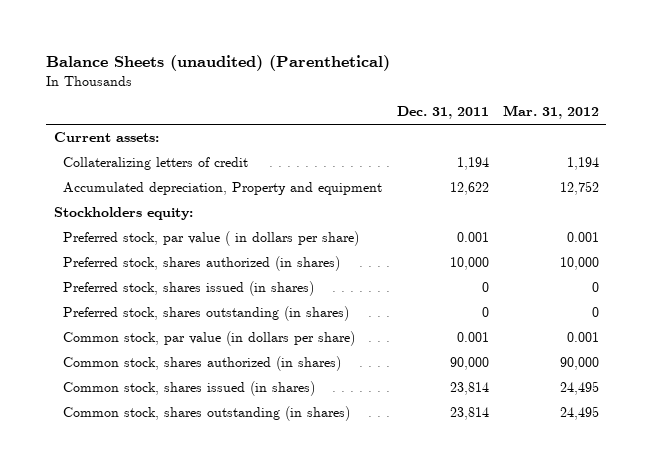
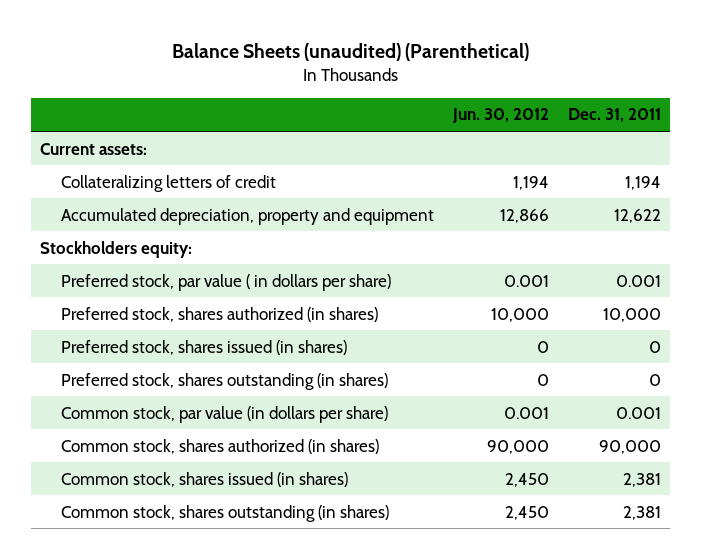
- | Dec. 31, 2011 | Mar. 31, 2012
+ | Jun. 30, 2012 | Dec. 31, 2011
- Accumulated depreciation, Property and equipment | 12,622 | 12,752
+ Accumulated depreciation, property and equipment | 12,866 | 12,622
- Common stock, shares issued (in shares) | 23,814 | 24,495
- Common stock, shares outstanding (in shares) | 23,814 | 24,495
+ Common stock, shares issued (in shares) | 2,450 | 2,381
+ Common stock, shares outstanding (in shares) | 2,450 | 2,381

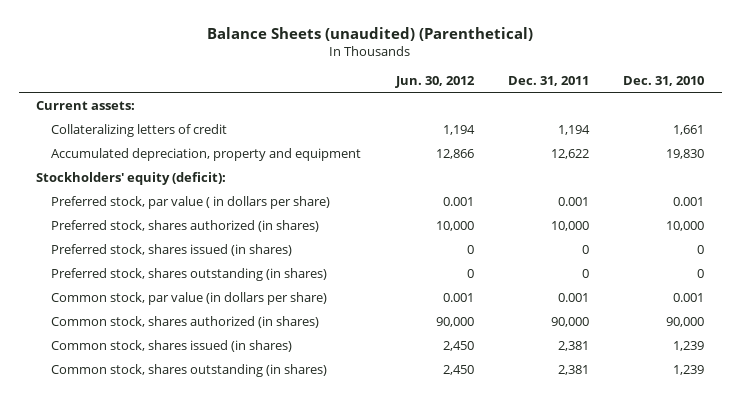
- | Jun. 30, 2012 | Dec. 31, 2011
+ | Jun. 30, 2012 | Dec. 31, 2011 | Dec. 31, 2010
- Stockholders equity:
+ Stockholders' equity (deficit):

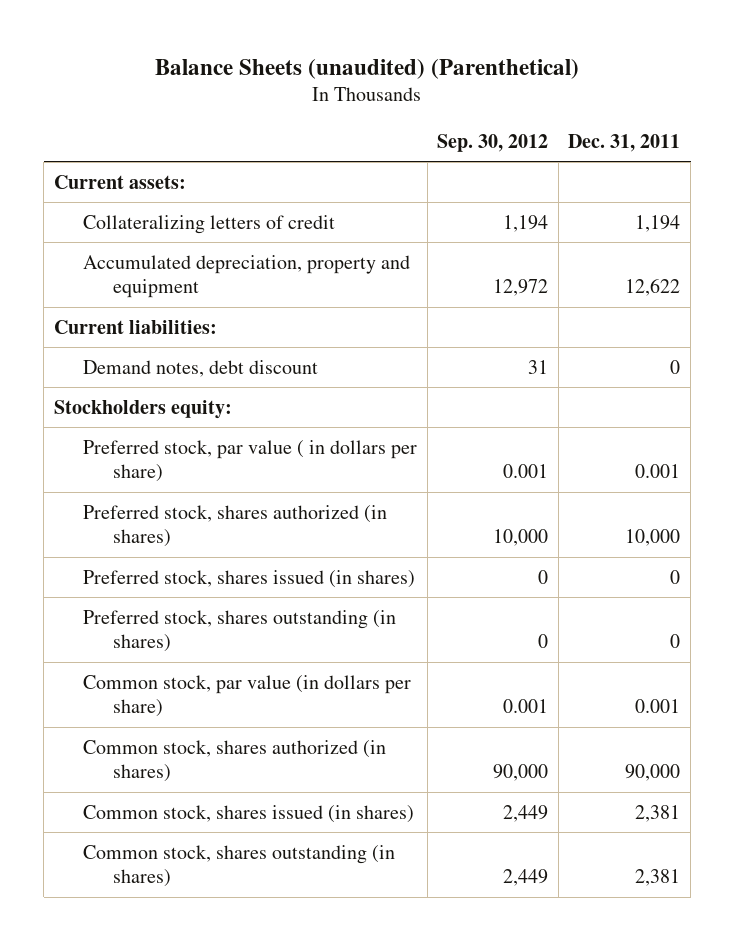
- | Jun. 30, 2012 | Dec. 31, 2011 | Dec. 31, 2010
+ | Sep. 30, 2012 | Dec. 31, 2011
- Stockholders' equity (deficit):
+ Current liabilities:
+ Demand notes, debt discount | 31 | 0
+ Stockholders equity:

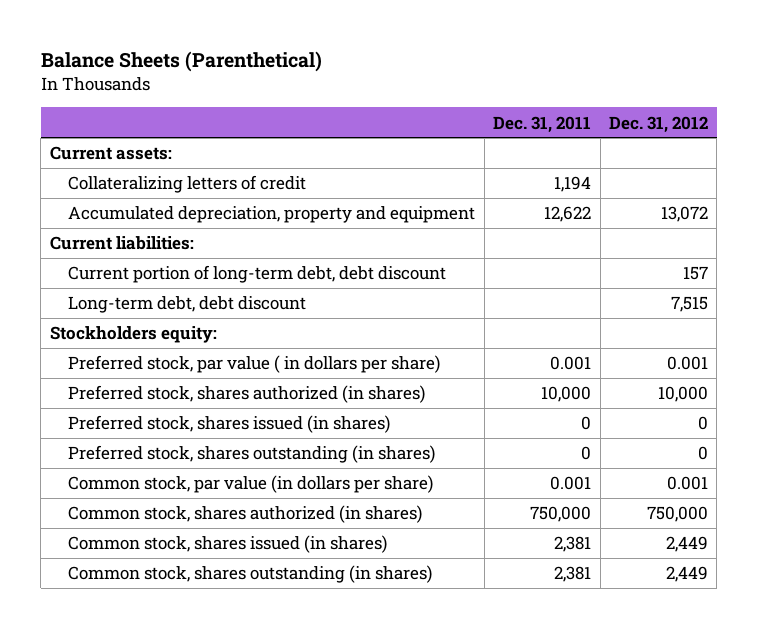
- Balance Sheets (unaudited) (Parenthetical)
+ Balance Sheets (Parenthetical)
- | Sep. 30, 2012 | Dec. 31, 2011
+ | Dec. 31, 2011 | Dec. 31, 2012
- Demand notes, debt discount | 31 | 0
+ Current portion of long-term debt, debt discount | | 157
+ Long-term debt, debt discount | | 7,515
- Common stock, shares authorized (in shares) | 90,000 | 90,000
+ Common stock, shares authorized (in shares) | 750,000 | 750,000

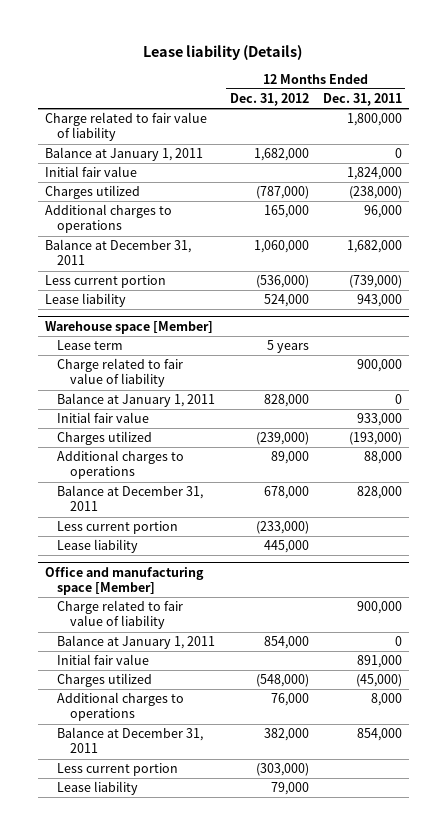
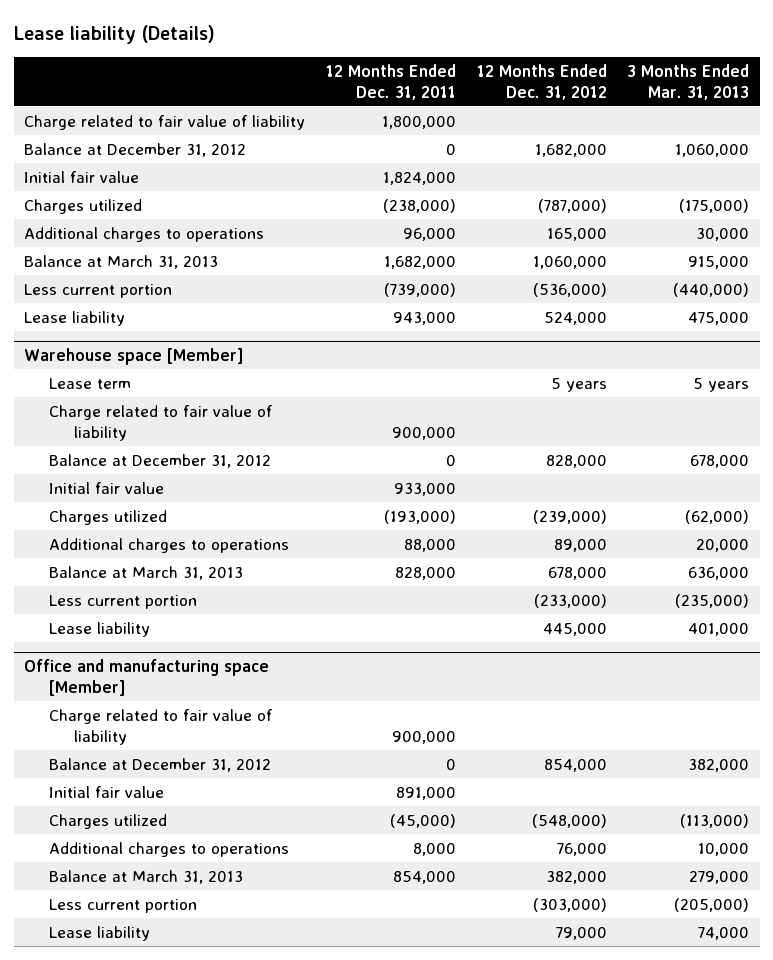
- | 12 Months Ended Dec. 31, 2012 | 12 Months Ended Dec. 31, 2011
+ | 12 Months Ended Dec. 31, 2011 | 12 Months Ended Dec. 31, 2012 | 3 Months Ended Mar. 31, 2013
- Balance at January 1, 2011 | 1,682,000 | 0
+ Balance at December 31, 2012 | 0 | 1,682,000 | 1,060,000
- Balance at December 31, 2011 | 1,060,000 | 1,682,000
+ Balance at March 31, 2013 | 1,682,000 | 1,060,000 | 915,000
@ Warehouse space [Member]
- Balance at January 1, 2011 | 828,000 | 0
+ Balance at December 31, 2012 | 0 | 828,000 | 678,000
- Balance at December 31, 2011 | 678,000 | 828,000
+ Balance at March 31, 2013 | 828,000 | 678,000 | 636,000
@ Office and manufacturing space [Member]
- Balance at January 1, 2011 | 854,000 | 0
+ Balance at December 31, 2012 | 0 | 854,000 | 382,000
- Balance at December 31, 2011 | 382,000 | 854,000
+ Balance at March 31, 2013 | 854,000 | 382,000 | 279,000

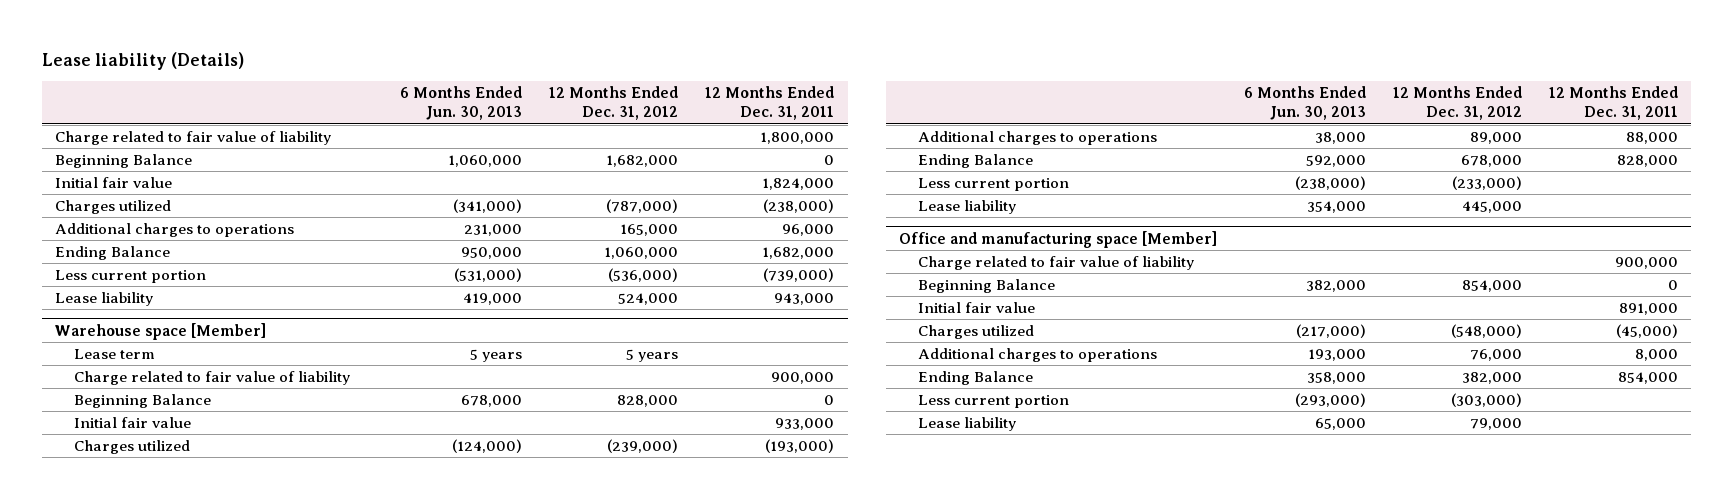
- | 12 Months Ended Dec. 31, 2011 | 12 Months Ended Dec. 31, 2012 | 3 Months Ended Mar. 31, 2013
+ | 6 Months Ended Jun. 30, 2013 | 12 Months Ended Dec. 31, 2012 | 12 Months Ended Dec. 31, 2011
- Balance at December 31, 2012 | 0 | 1,682,000 | 1,060,000
+ Beginning Balance | 1,060,000 | 1,682,000 | 0
- Balance at March 31, 2013 | 1,682,000 | 1,060,000 | 915,000
+ Ending Balance | 950,000 | 1,060,000 | 1,682,000
@ Warehouse space [Member]
- Balance at December 31, 2012 | 0 | 828,000 | 678,000
+ Beginning Balance | 678,000 | 828,000 | 0
- Balance at March 31, 2013 | 828,000 | 678,000 | 636,000
+ Ending Balance | 592,000 | 678,000 | 828,000
@ Office and manufacturing space [Member]
- Balance at December 31, 2012 | 0 | 854,000 | 382,000
+ Beginning Balance | 382,000 | 854,000 | 0
- Balance at March 31, 2013 | 854,000 | 382,000 | 279,000
+ Ending Balance | 358,000 | 382,000 | 854,000

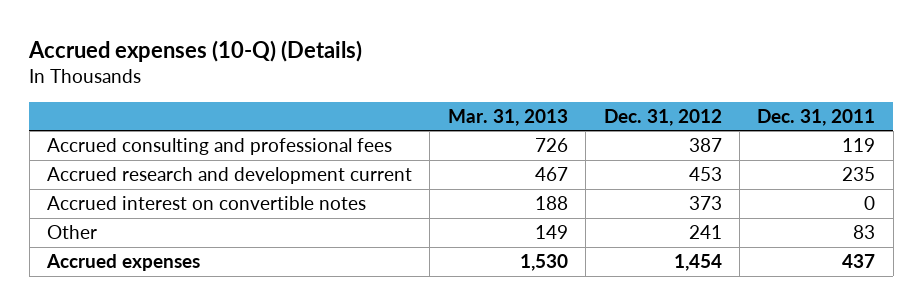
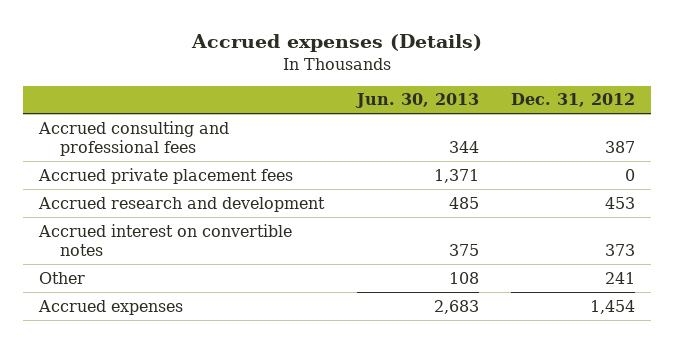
- Accrued expenses (10-Q) (Details)
+ Accrued expenses (Details)
- | Mar. 31, 2013 | Dec. 31, 2012 | Dec. 31, 2011
+ | Jun. 30, 2013 | Dec. 31, 2012
- Accrued research and development current | 467 | 453 | 235
+ Accrued private placement fees | 1,371 | 0
+ Accrued research and development | 485 | 453

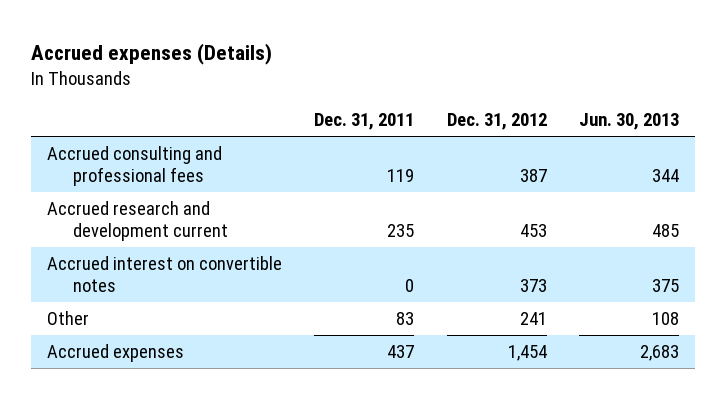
- | Jun. 30, 2013 | Dec. 31, 2012
+ | Dec. 31, 2011 | Dec. 31, 2012 | Jun. 30, 2013
- Accrued private placement fees | 1,371 | 0
- Accrued research and development | 485 | 453
+ Accrued research and development current | 235 | 453 | 485

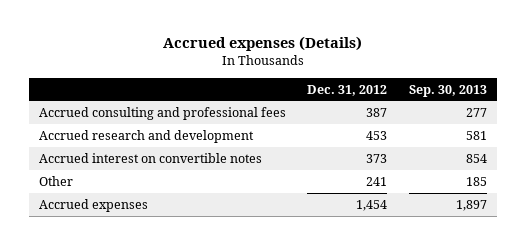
- | Dec. 31, 2011 | Dec. 31, 2012 | Jun. 30, 2013
+ | Dec. 31, 2012 | Sep. 30, 2013
- Accrued research and development current | 235 | 453 | 485
+ Accrued research and development | 453 | 581

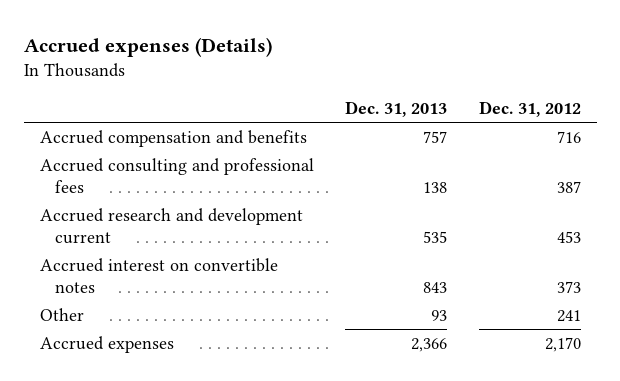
- | Dec. 31, 2012 | Sep. 30, 2013
+ | Dec. 31, 2013 | Dec. 31, 2012
+ Accrued compensation and benefits | 757 | 716
- Accrued research and development | 453 | 581
+ Accrued research and development current | 535 | 453
- Accrued expenses | 1,454 | 1,897
+ Accrued expenses | 2,366 | 2,170

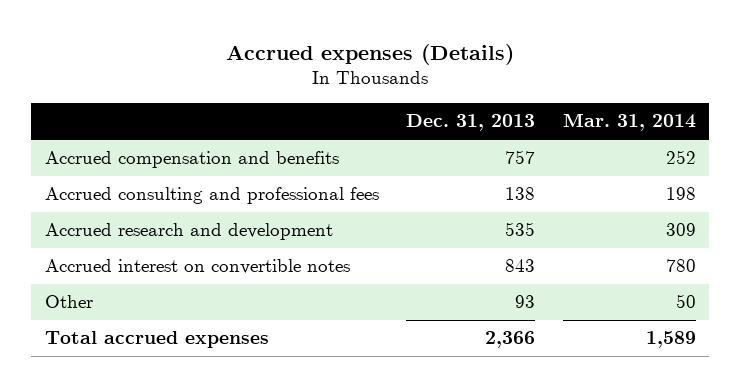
- | Dec. 31, 2013 | Dec. 31, 2012
+ | Dec. 31, 2013 | Mar. 31, 2014
- Accrued research and development current | 535 | 453
+ Accrued research and development | 535 | 309
- Accrued expenses | 2,366 | 2,170
+ Total accrued expenses | 2,366 | 1,589

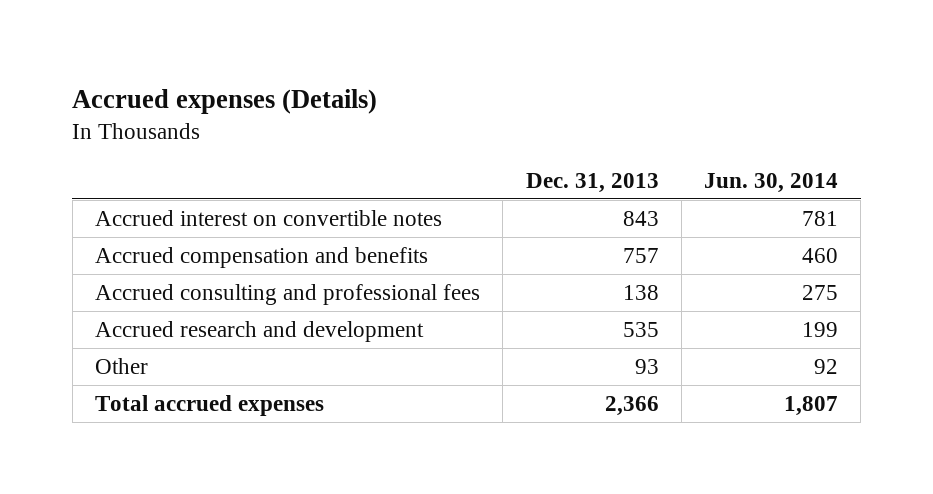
- | Dec. 31, 2013 | Mar. 31, 2014
+ | Dec. 31, 2013 | Jun. 30, 2014
moved up: Accrued interest on convertible notes | 843 | 781

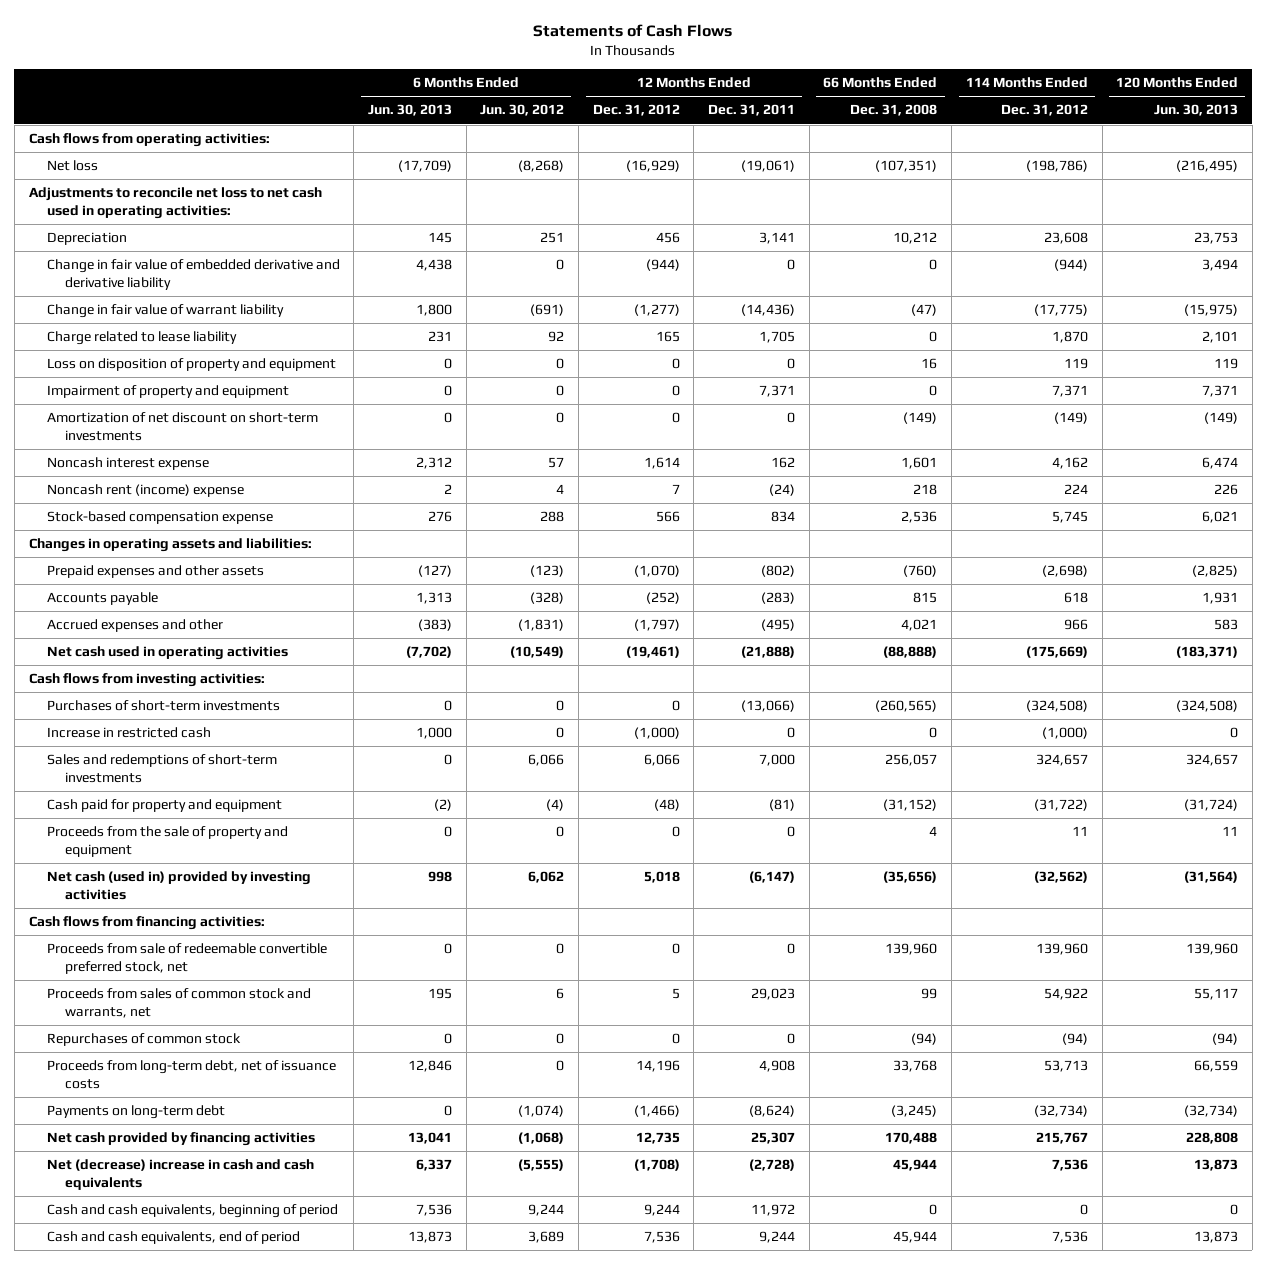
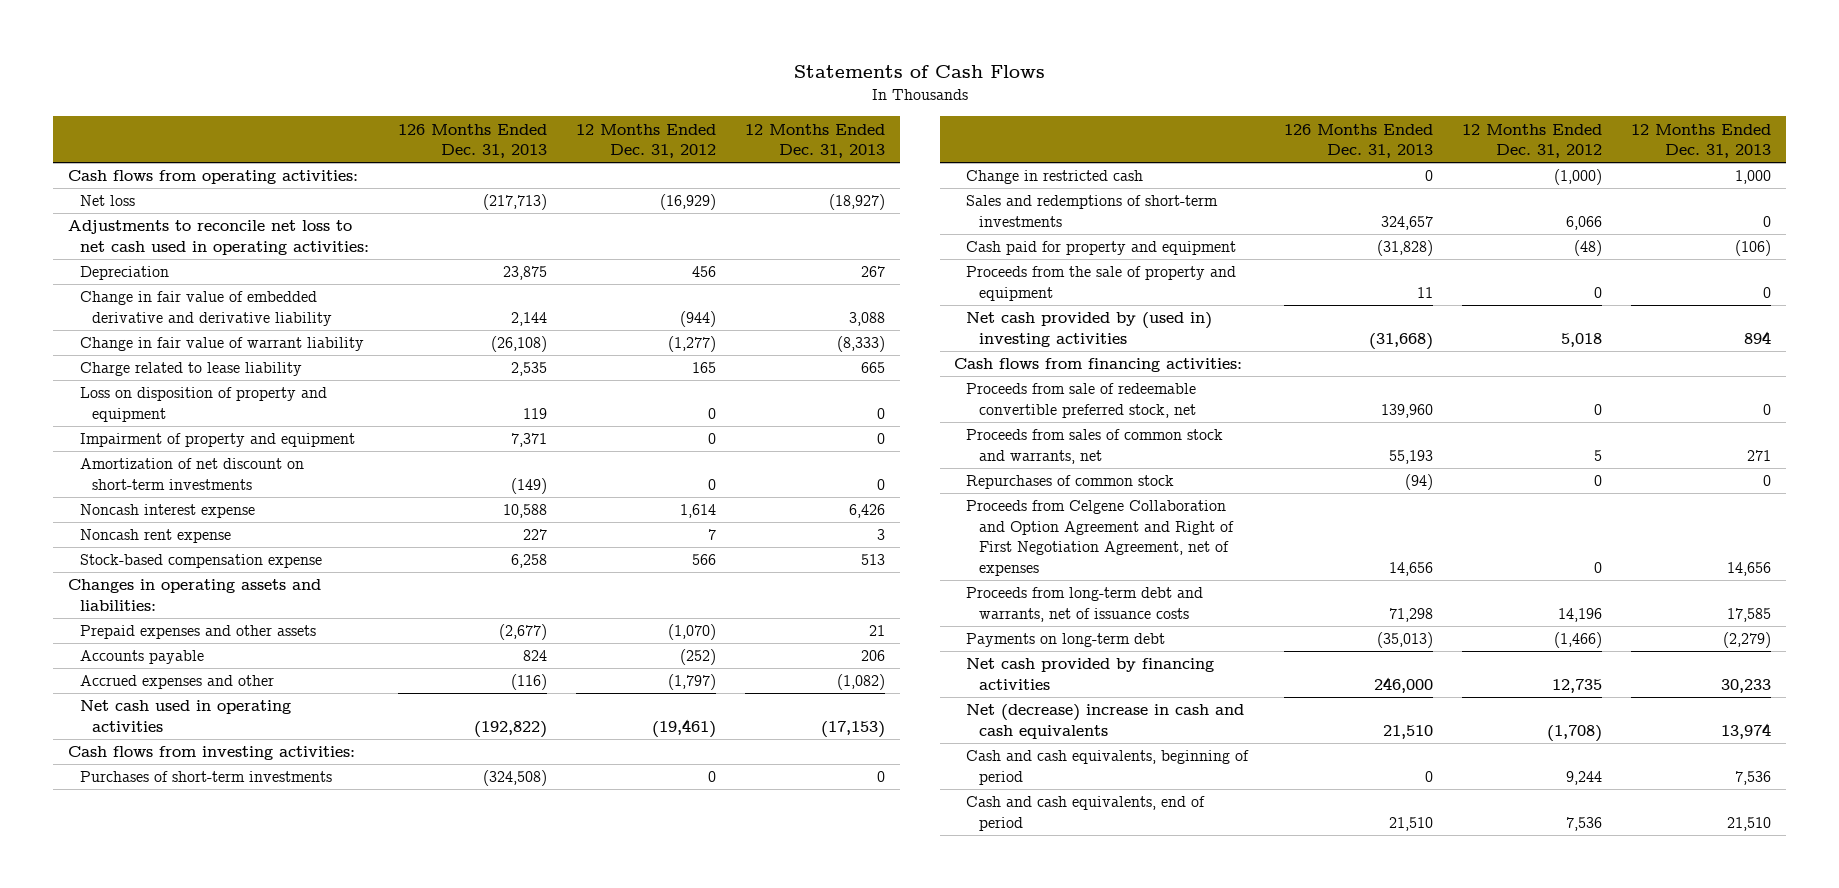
- | 6 Months Ended Jun. 30, 2013 | 6 Months Ended Jun. 30, 2012 | 12 Months Ended Dec. 31, 2012 | 12 Months Ended Dec. 31, 2011 | 66 Months Ended Dec. 31, 2008 | 114 Months Ended Dec. 31, 2012 | 120 Months Ended Jun. 30, 2013
+ | 126 Months Ended Dec. 31, 2013 | 12 Months Ended Dec. 31, 2012 | 12 Months Ended Dec. 31, 2013
- Noncash rent (income) expense | 2 | 4 | 7 | (24) | 218 | 224 | 226
+ Noncash rent expense | 227 | 7 | 3
- Increase in restricted cash | 1,000 | 0 | (1,000) | 0 | 0 | (1,000) | 0
+ Change in restricted cash | 0 | (1,000) | 1,000
- Net cash (used in) provided by investing activities | 998 | 6,062 | 5,018 | (6,147) | (35,656) | (32,562) | (31,564)
+ Net cash provided by (used in) investing activities | (31,668) | 5,018 | 894
- Proceeds from long-term debt, net of issuance costs | 12,846 | 0 | 14,196 | 4,908 | 33,768 | 53,713 | 66,559
+ Proceeds from Celgene Collaboration and Option Agreement and Right of First Negotiation Agreement, net of expenses | 14,656 | 0 | 14,656
+ Proceeds from long-term debt and warrants, net of issuance costs | 71,298 | 14,196 | 17,585

